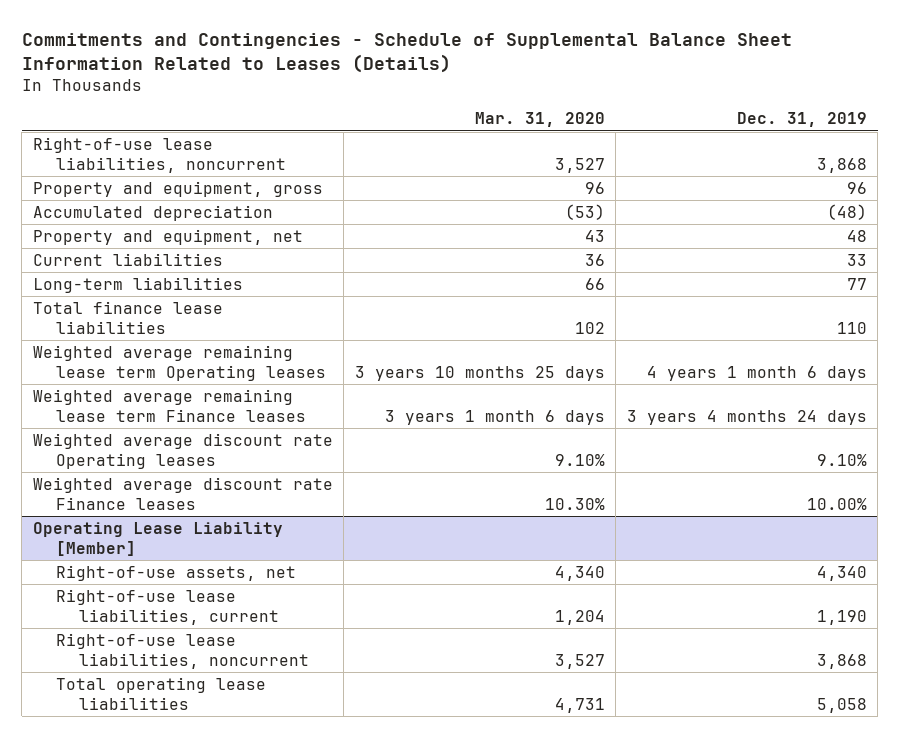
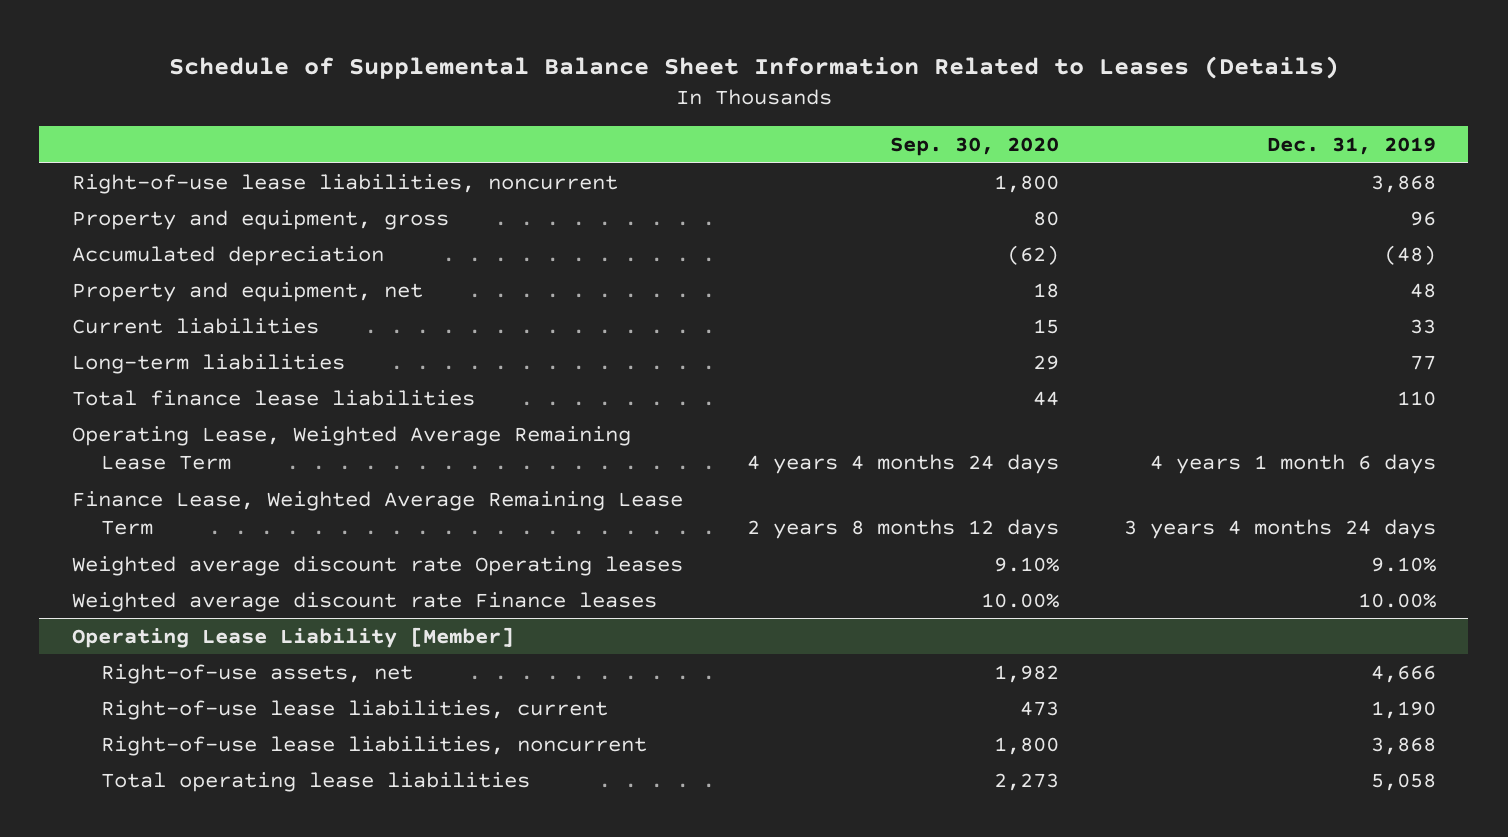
- Commitments and Contingencies - Schedule of Supplemental Balance Sheet Information Related to Leases (Details)
+ Schedule of Supplemental Balance Sheet Information Related to Leases (Details)
- | Mar. 31, 2020 | Dec. 31, 2019
+ | Sep. 30, 2020 | Dec. 31, 2019
- Weighted average remaining lease term Operating leases | 3 years 10 months 25 days | 4 years 1 month 6 days
- Weighted average remaining lease term Finance leases | 3 years 1 month 6 days | 3 years 4 months 24 days
+ Operating Lease, Weighted Average Remaining Lease Term | 4 years 4 months 24 days | 4 years 1 month 6 days
+ Finance Lease, Weighted Average Remaining Lease Term | 2 years 8 months 12 days | 3 years 4 months 24 days
@ Operating Lease Liability [Member]
- Right-of-use assets, net | 4,340 | 4,340
+ Right-of-use assets, net | 1,982 | 4,666

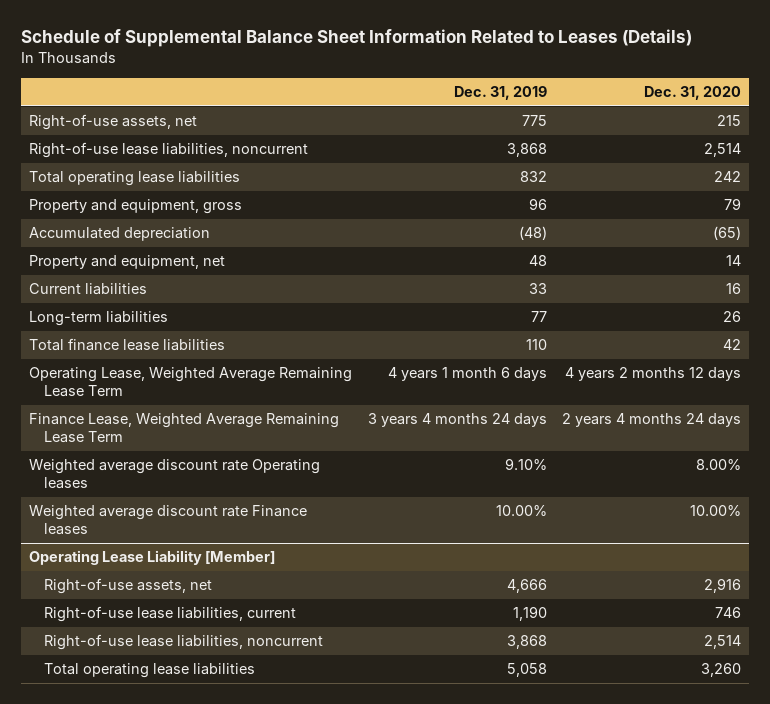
- | Sep. 30, 2020 | Dec. 31, 2019
+ | Dec. 31, 2019 | Dec. 31, 2020
+ Right-of-use assets, net | 775 | 215
+ Total operating lease liabilities | 832 | 242

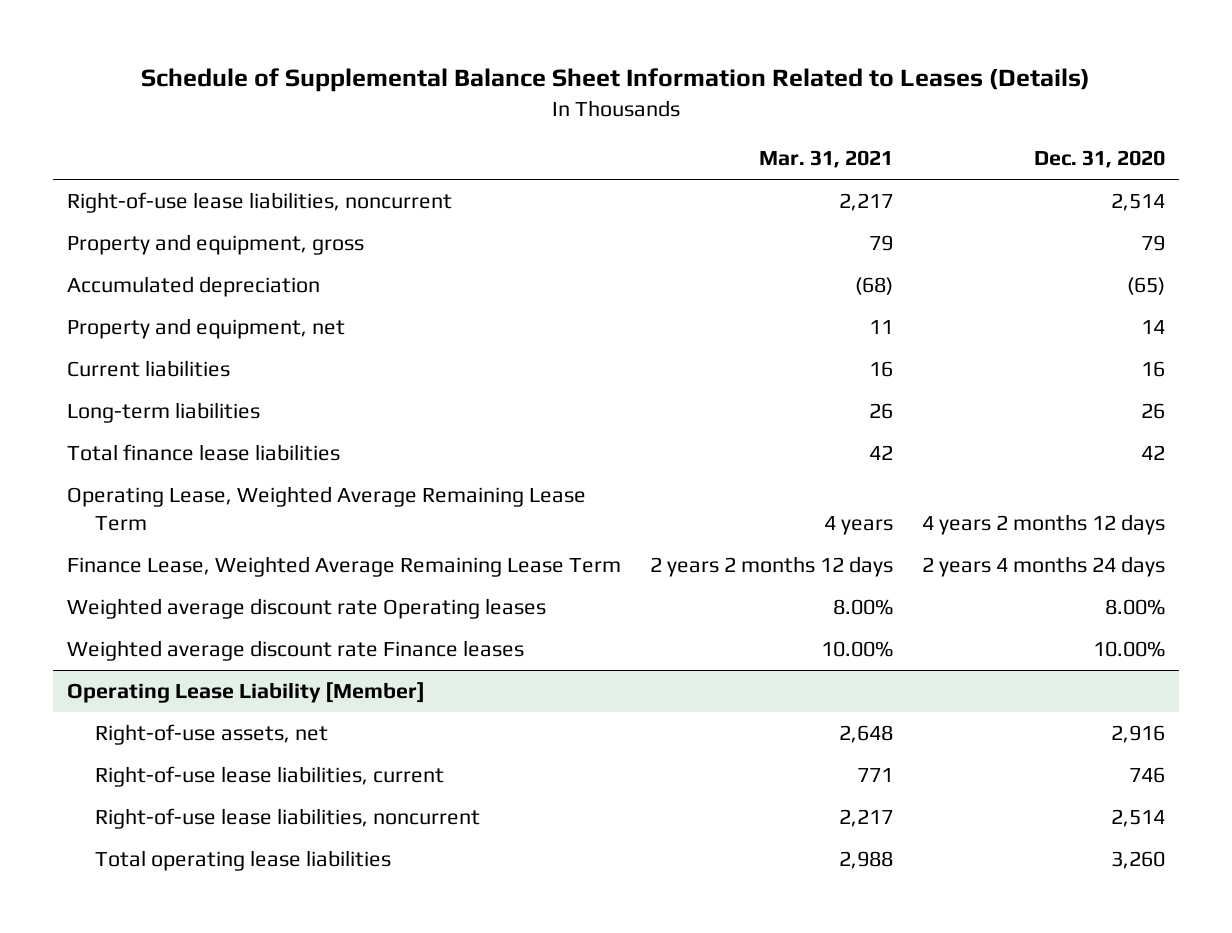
- | Dec. 31, 2019 | Dec. 31, 2020
+ | Mar. 31, 2021 | Dec. 31, 2020
- Right-of-use assets, net | 775 | 215
- Total operating lease liabilities | 832 | 242

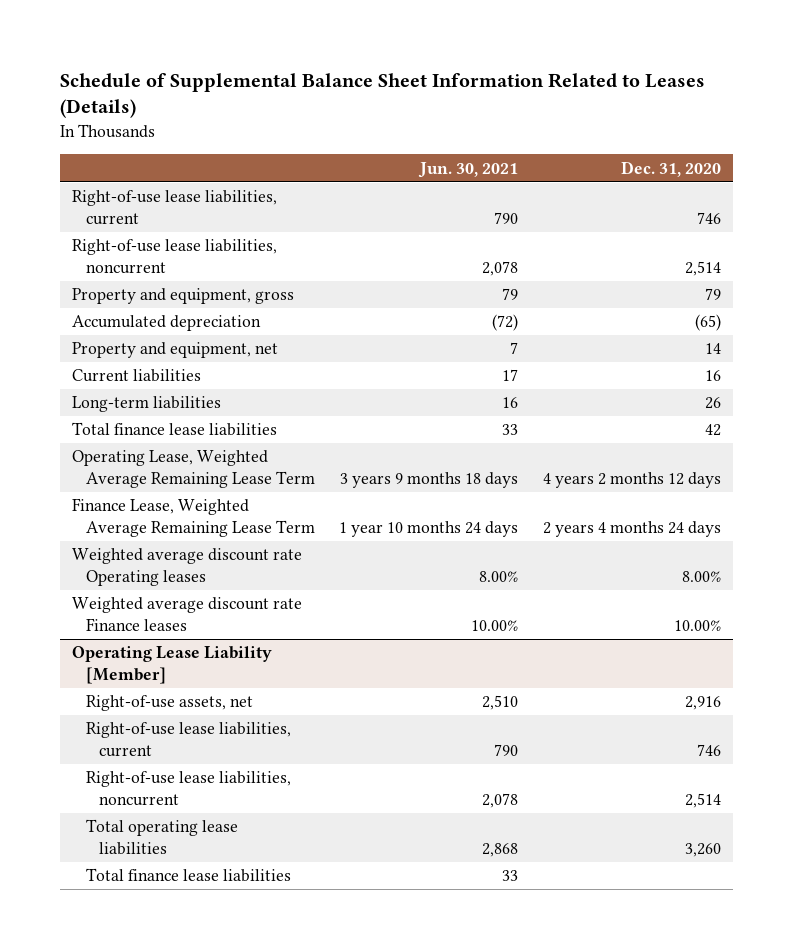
- | Mar. 31, 2021 | Dec. 31, 2020
+ | Jun. 30, 2021 | Dec. 31, 2020
+ Right-of-use lease liabilities, current | 790 | 746
@ Operating Lease Liability [Member]
+ Total finance lease liabilities | 33 |

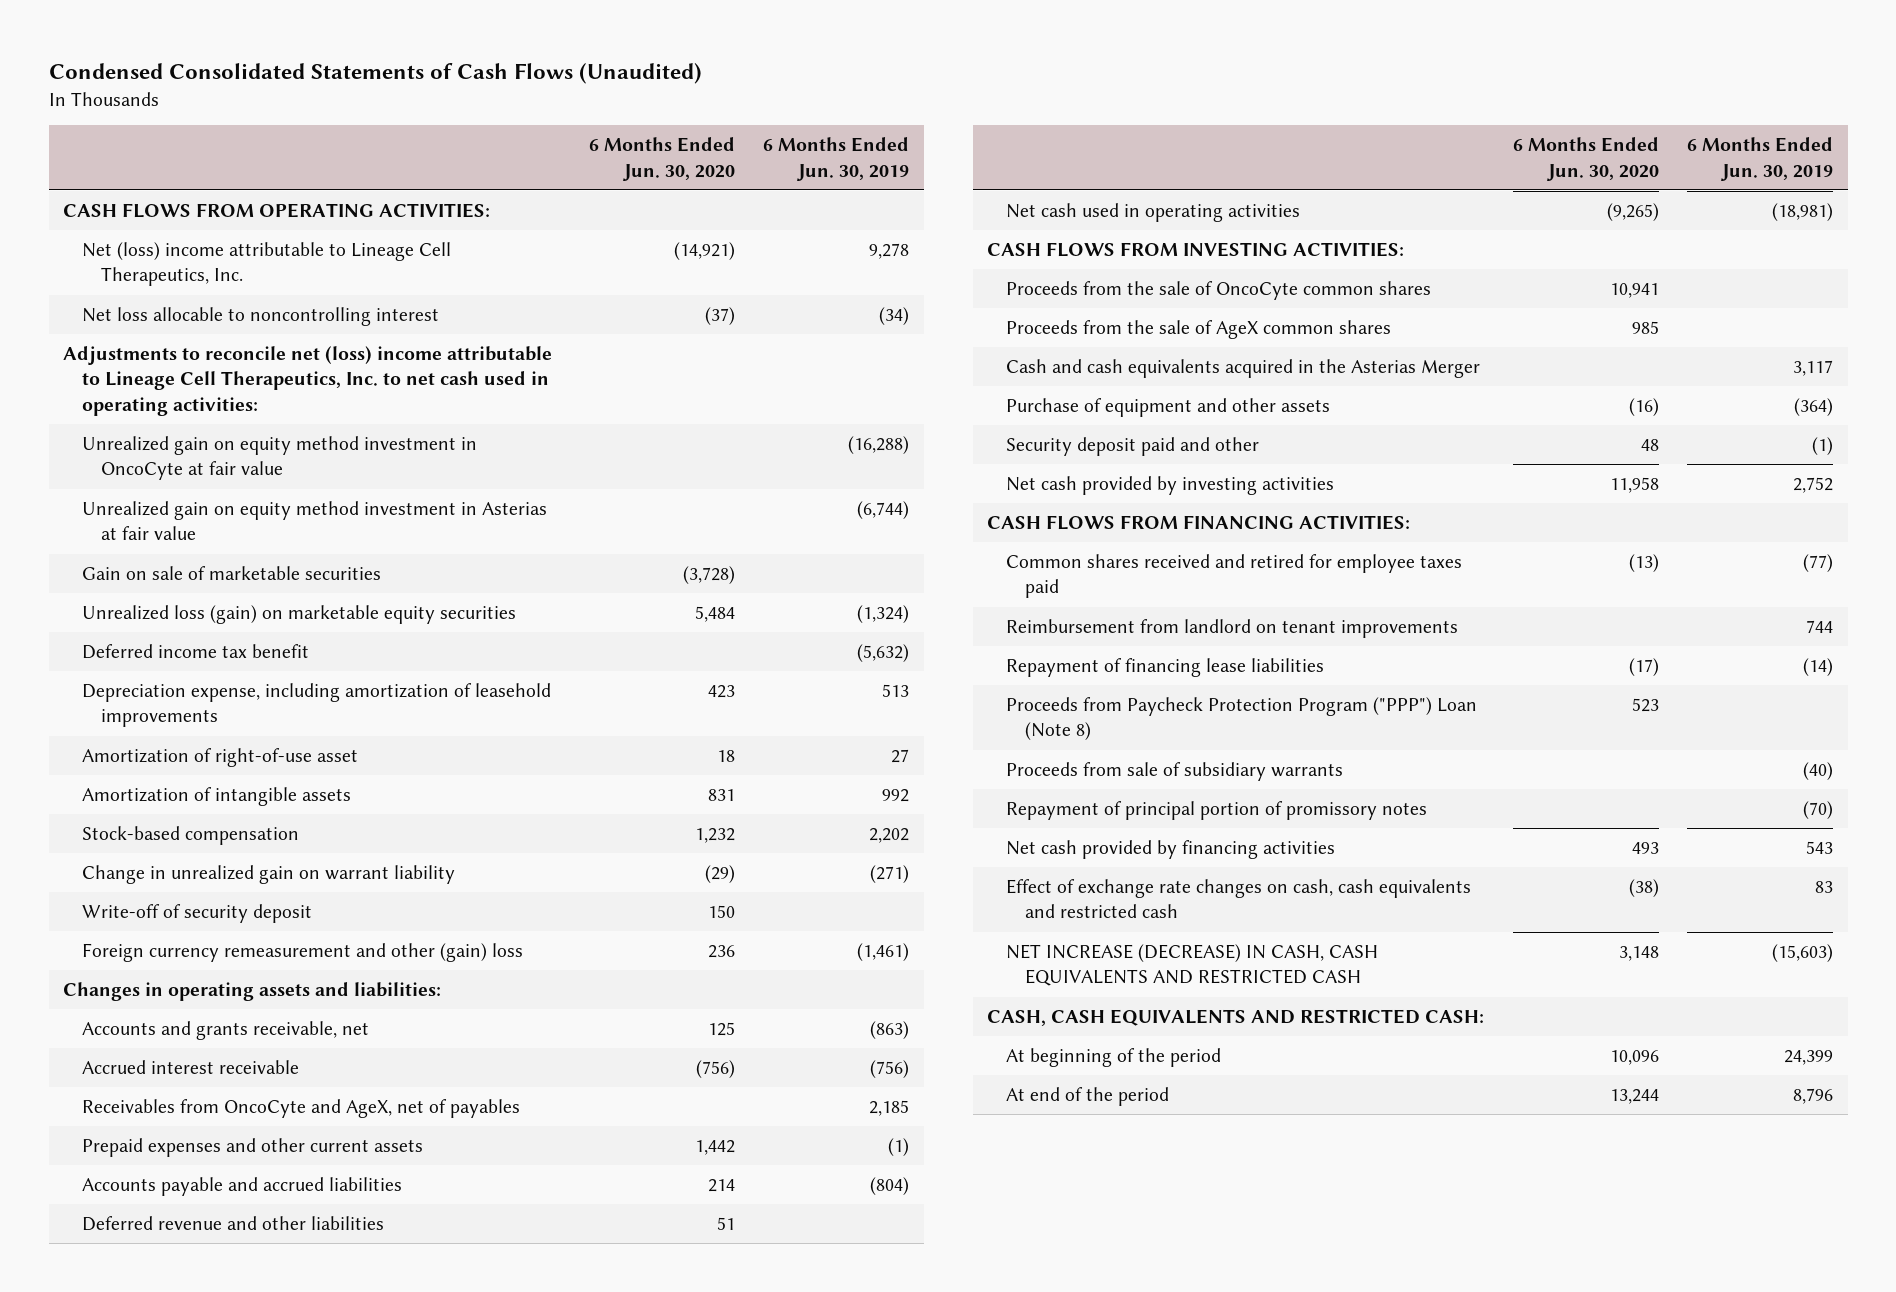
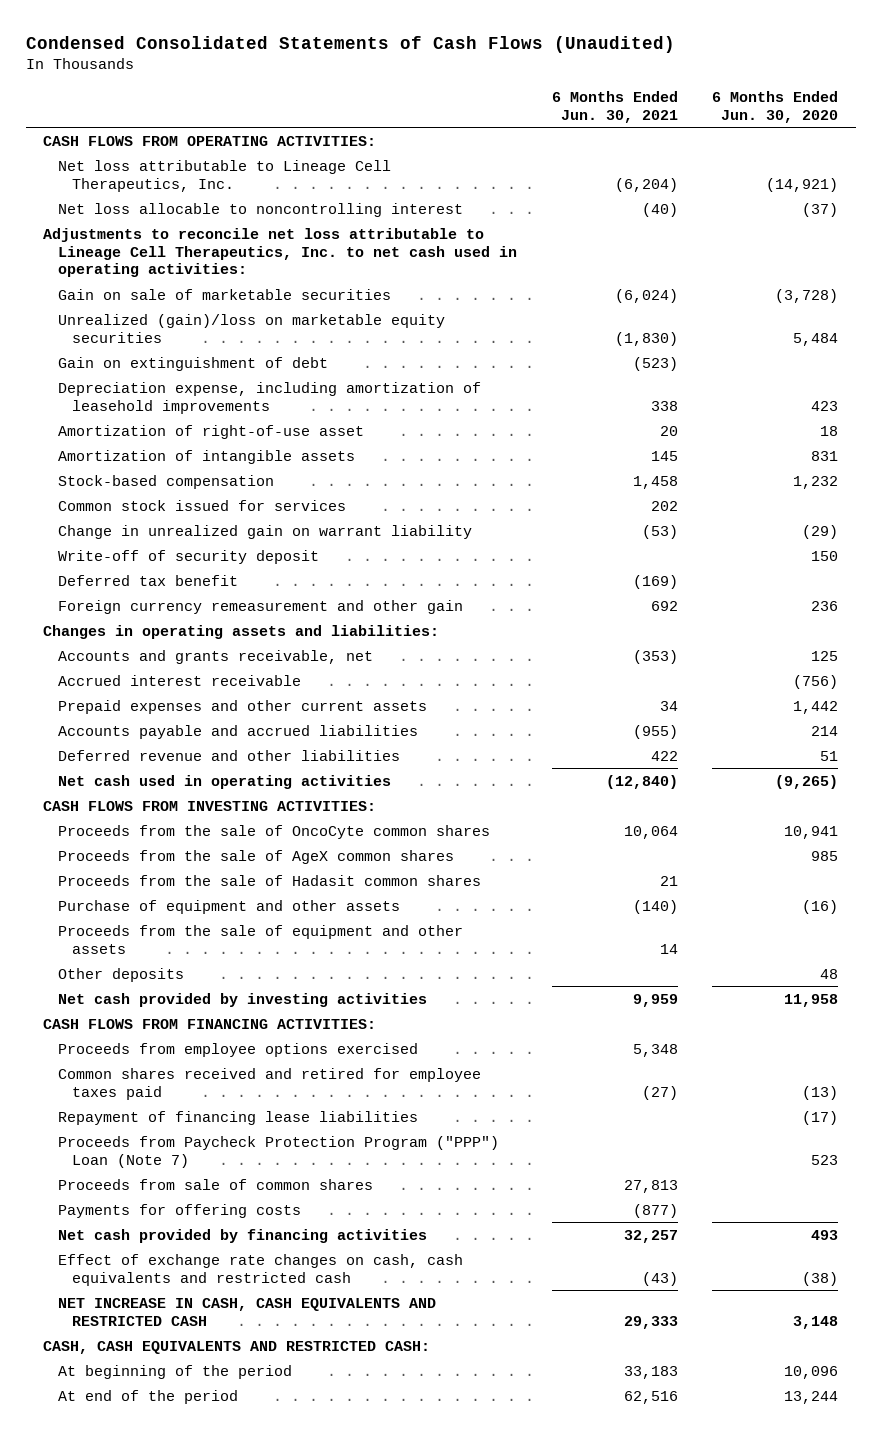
- | 6 Months Ended Jun. 30, 2020 | 6 Months Ended Jun. 30, 2019
+ | 6 Months Ended Jun. 30, 2021 | 6 Months Ended Jun. 30, 2020
- Net (loss) income attributable to Lineage Cell Therapeutics, Inc. | (14,921) | 9,278
+ Net loss attributable to Lineage Cell Therapeutics, Inc. | (6,204) | (14,921)
- Adjustments to reconcile net (loss) income attributable to Lineage Cell Therapeutics, Inc. to net cash used in operating activities:
- Unrealized gain on equity method investment in OncoCyte at fair value | | (16,288)
- Unrealized gain on equity method investment in Asterias at fair value | | (6,744)
+ Adjustments to reconcile net loss attributable to Lineage Cell Therapeutics, Inc. to net cash used in operating activities:
- Unrealized loss (gain) on marketable equity securities | 5,484 | (1,324)
- Deferred income tax benefit | | (5,632)
+ Unrealized (gain)/loss on marketable equity securities | (1,830) | 5,484
+ Gain on extinguishment of debt | (523) |
+ Common stock issued for services | 202 |
- Foreign currency remeasurement and other (gain) loss | 236 | (1,461)
+ Deferred tax benefit | (169) |
+ Foreign currency remeasurement and other gain | 692 | 236
- Receivables from OncoCyte and AgeX, net of payables | | 2,185
- Cash and cash equivalents acquired in the Asterias Merger | | 3,117
+ Proceeds from the sale of Hadasit common shares | 21 |
- Security deposit paid and other | 48 | (1)
+ Proceeds from the sale of equipment and other assets | 14 |
+ Other deposits | | 48
+ Proceeds from employee options exercised | 5,348 |
- Reimbursement from landlord on tenant improvements | | 744
- Proceeds from Paycheck Protection Program ("PPP") Loan (Note 8) | 523 |
- Proceeds from sale of subsidiary warrants | | (40)
- Repayment of principal portion of promissory notes | | (70)
+ Proceeds from Paycheck Protection Program ("PPP") Loan (Note 7) | | 523
+ Proceeds from sale of common shares | 27,813 |
+ Payments for offering costs | (877) |
- NET INCREASE (DECREASE) IN CASH, CASH EQUIVALENTS AND RESTRICTED CASH | 3,148 | (15,603)
+ NET INCREASE IN CASH, CASH EQUIVALENTS AND RESTRICTED CASH | 29,333 | 3,148

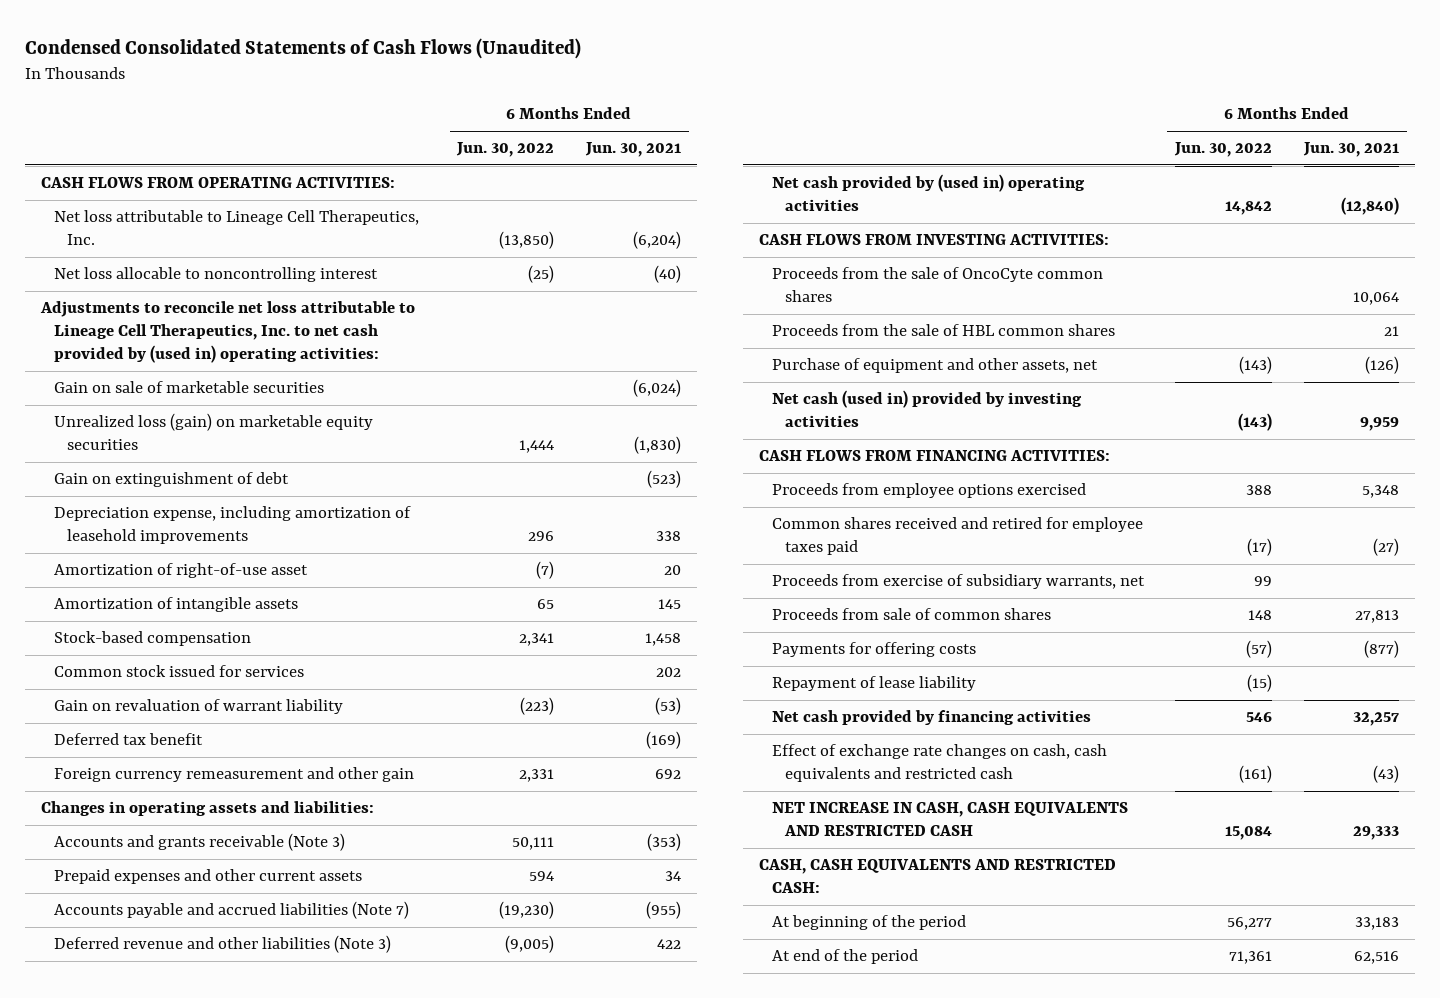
- | 6 Months Ended Jun. 30, 2021 | 6 Months Ended Jun. 30, 2020
+ | 6 Months Ended Jun. 30, 2022 | 6 Months Ended Jun. 30, 2021
- Adjustments to reconcile net loss attributable to Lineage Cell Therapeutics, Inc. to net cash used in operating activities:
+ Adjustments to reconcile net loss attributable to Lineage Cell Therapeutics, Inc. to net cash provided by (used in) operating activities:
- Unrealized (gain)/loss on marketable equity securities | (1,830) | 5,484
+ Unrealized loss (gain) on marketable equity securities | 1,444 | (1,830)
- Change in unrealized gain on warrant liability | (53) | (29)
- Write-off of security deposit | | 150
+ Gain on revaluation of warrant liability | (223) | (53)
- Accounts and grants receivable, net | (353) | 125
- Accrued interest receivable | | (756)
+ Accounts and grants receivable (Note 3) | 50,111 | (353)
- Accounts payable and accrued liabilities | (955) | 214
- Deferred revenue and other liabilities | 422 | 51
- Net cash used in operating activities | (12,840) | (9,265)
+ Accounts payable and accrued liabilities (Note 7) | (19,230) | (955)
+ Deferred revenue and other liabilities (Note 3) | (9,005) | 422
+ Net cash provided by (used in) operating activities | 14,842 | (12,840)
- Proceeds from the sale of AgeX common shares | | 985
- Proceeds from the sale of Hadasit common shares | 21 |
- Purchase of equipment and other assets | (140) | (16)
- Proceeds from the sale of equipment and other assets | 14 |
- Other deposits | | 48
- Net cash provided by investing activities | 9,959 | 11,958
+ Proceeds from the sale of HBL common shares | | 21
+ Purchase of equipment and other assets, net | (143) | (126)
+ Net cash (used in) provided by investing activities | (143) | 9,959
- Repayment of financing lease liabilities | | (17)
- Proceeds from Paycheck Protection Program ("PPP") Loan (Note 7) | | 523
+ Proceeds from exercise of subsidiary warrants, net | 99 |
+ Repayment of lease liability | (15) |

